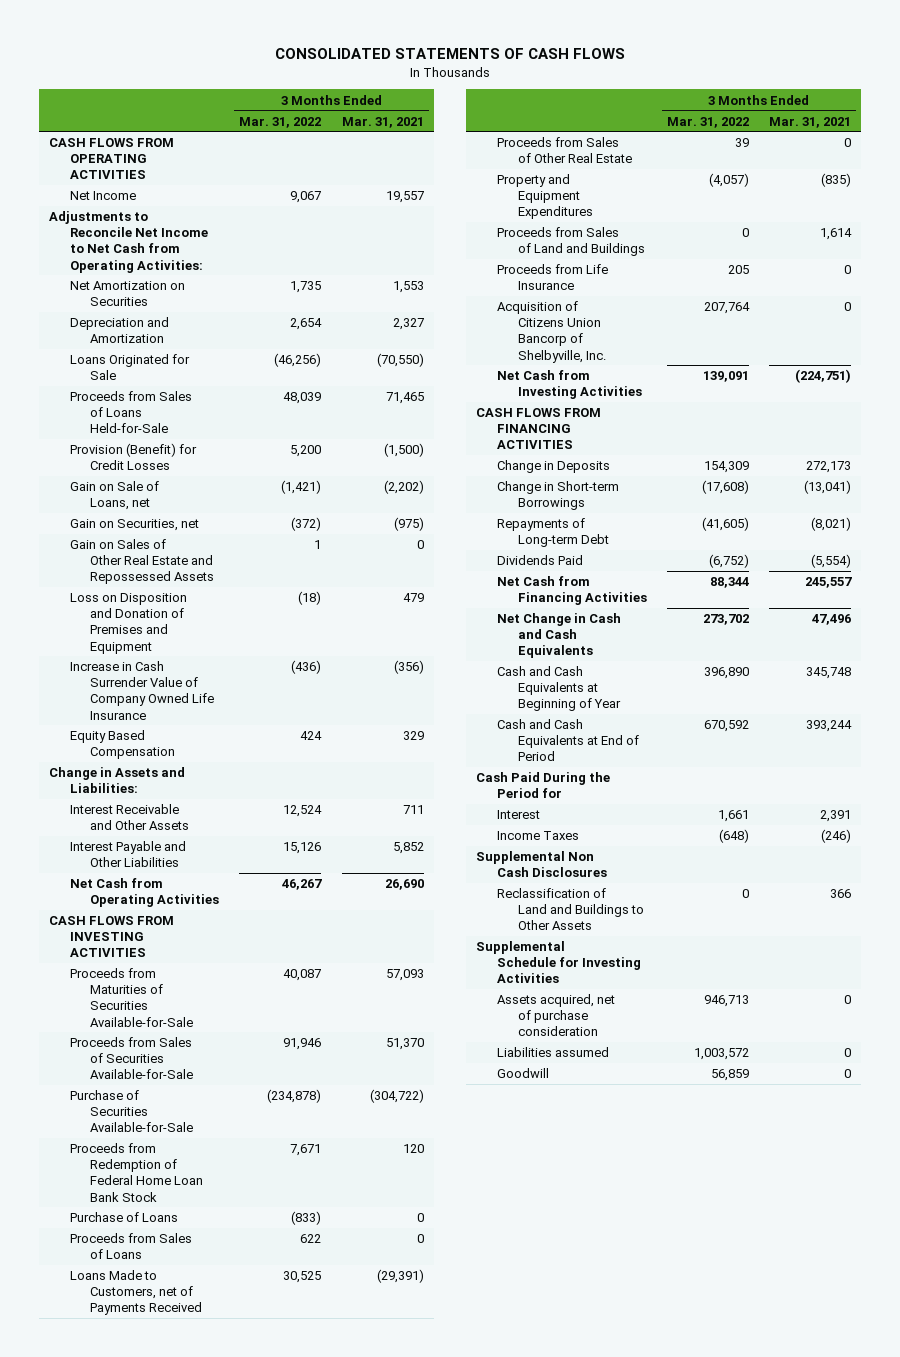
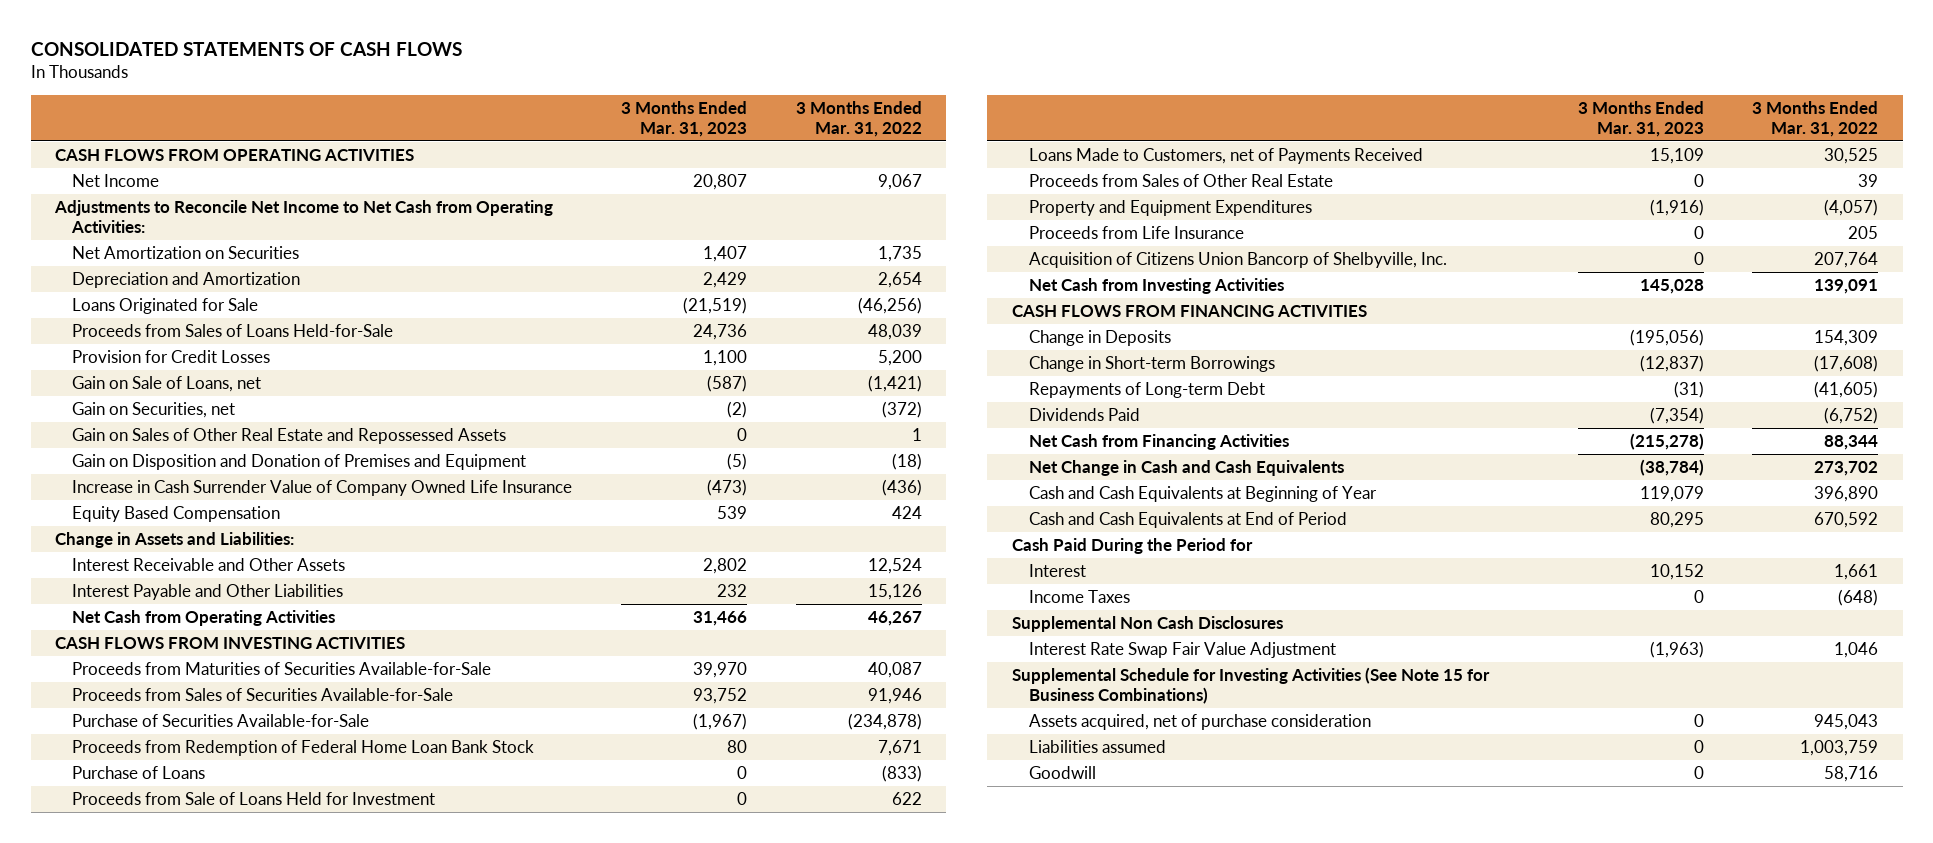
- | 3 Months Ended Mar. 31, 2022 | 3 Months Ended Mar. 31, 2021
+ | 3 Months Ended Mar. 31, 2023 | 3 Months Ended Mar. 31, 2022
- Provision (Benefit) for Credit Losses | 5,200 | (1,500)
+ Provision for Credit Losses | 1,100 | 5,200
- Loss on Disposition and Donation of Premises and Equipment | (18) | 479
+ Gain on Disposition and Donation of Premises and Equipment | (5) | (18)
- Proceeds from Sales of Loans | 622 | 0
+ Proceeds from Sale of Loans Held for Investment | 0 | 622
- Proceeds from Sales of Land and Buildings | 0 | 1,614
- Reclassification of Land and Buildings to Other Assets | 0 | 366
- Supplemental Schedule for Investing Activities
- Assets acquired, net of purchase consideration | 946,713 | 0
- Liabilities assumed | 1,003,572 | 0
- Goodwill | 56,859 | 0
+ Interest Rate Swap Fair Value Adjustment | (1,963) | 1,046
+ Supplemental Schedule for Investing Activities (See Note 15 for Business Combinations)
+ Assets acquired, net of purchase consideration | 0 | 945,043
+ Liabilities assumed | 0 | 1,003,759
+ Goodwill | 0 | 58,716

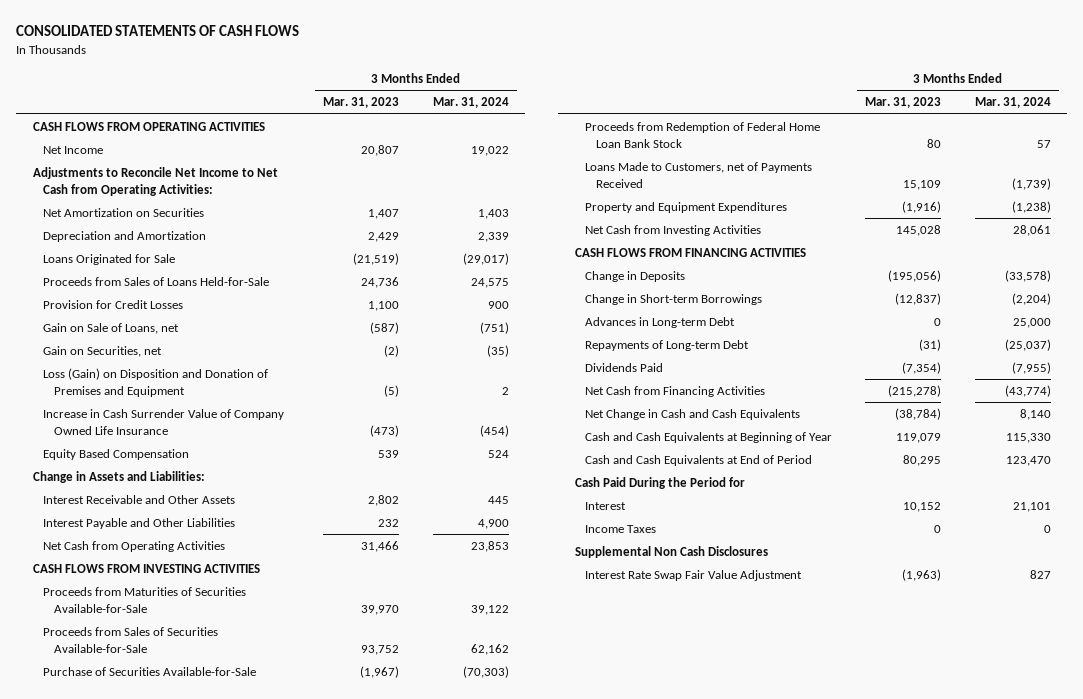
- | 3 Months Ended Mar. 31, 2023 | 3 Months Ended Mar. 31, 2022
+ | 3 Months Ended Mar. 31, 2023 | 3 Months Ended Mar. 31, 2024
- Gain on Sales of Other Real Estate and Repossessed Assets | 0 | 1
- Gain on Disposition and Donation of Premises and Equipment | (5) | (18)
+ Loss (Gain) on Disposition and Donation of Premises and Equipment | (5) | 2
- Purchase of Loans | 0 | (833)
- Proceeds from Sale of Loans Held for Investment | 0 | 622
- Proceeds from Sales of Other Real Estate | 0 | 39
- Proceeds from Life Insurance | 0 | 205
- Acquisition of Citizens Union Bancorp of Shelbyville, Inc. | 0 | 207,764
+ Advances in Long-term Debt | 0 | 25,000
- Supplemental Schedule for Investing Activities (See Note 15 for Business Combinations)
- Assets acquired, net of purchase consideration | 0 | 945,043
- Liabilities assumed | 0 | 1,003,759
- Goodwill | 0 | 58,716

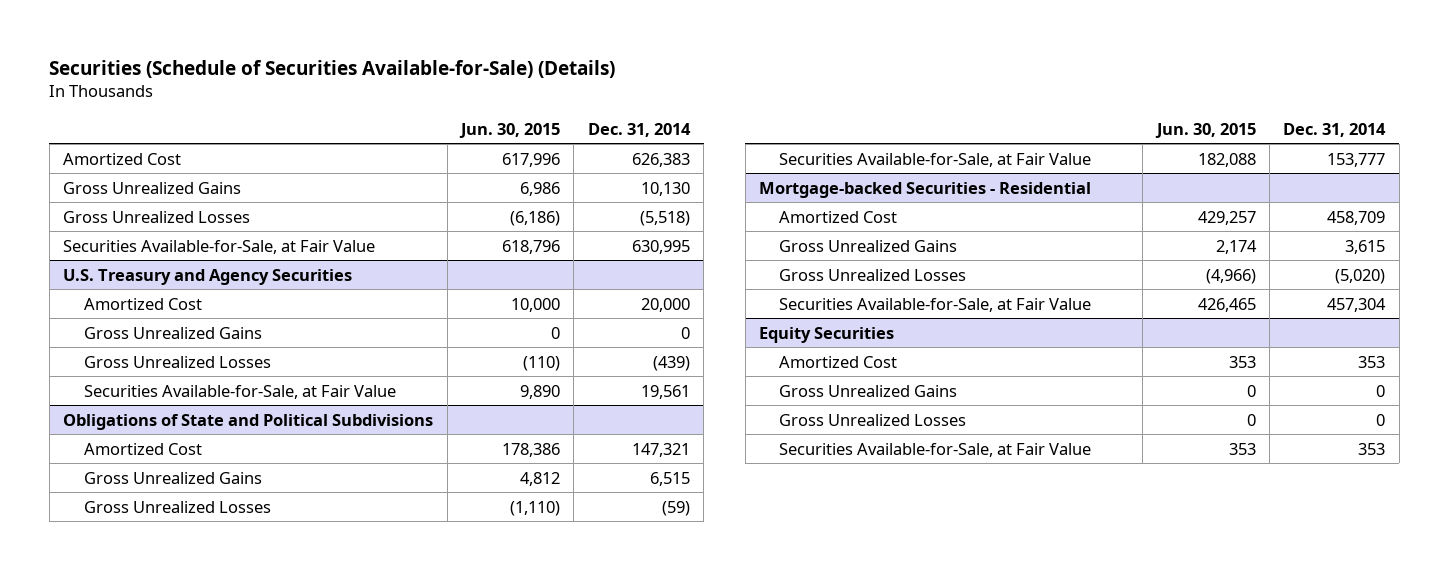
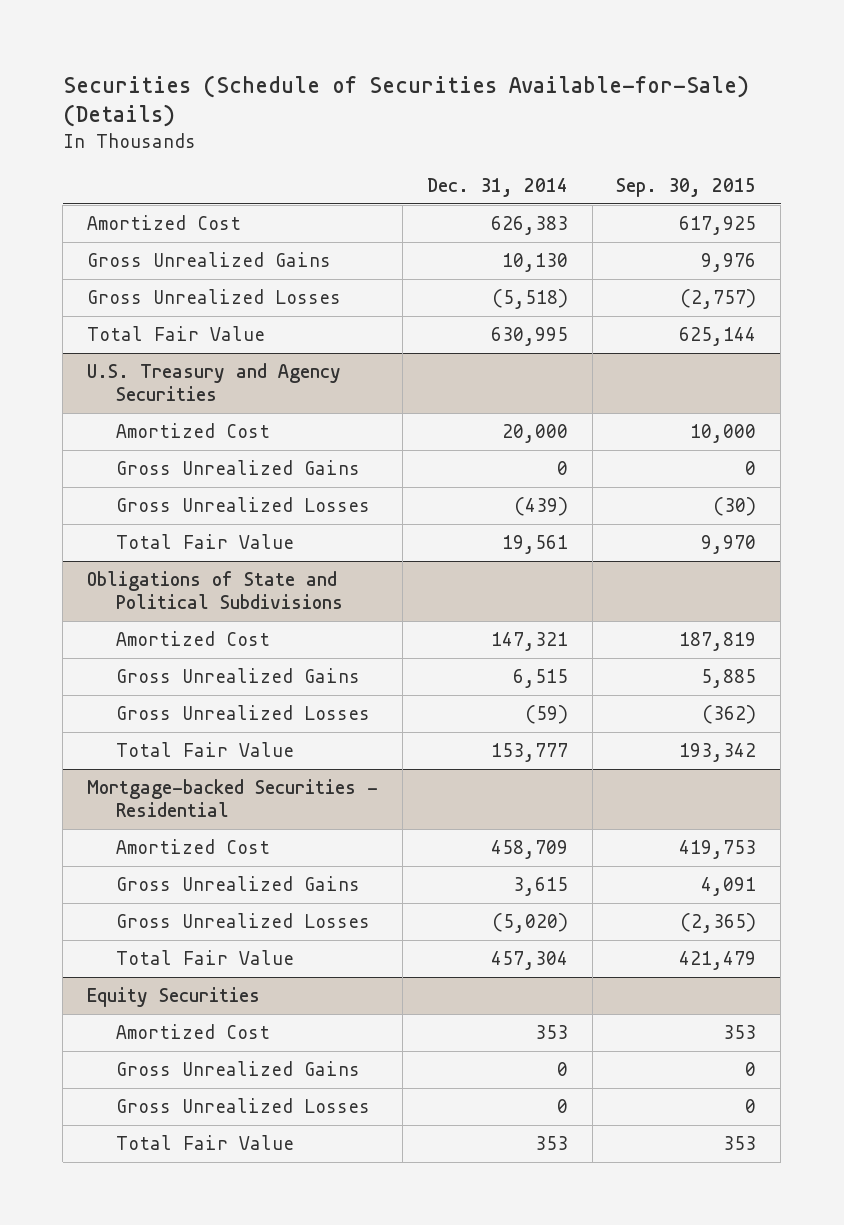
- | Jun. 30, 2015 | Dec. 31, 2014
+ | Dec. 31, 2014 | Sep. 30, 2015
- Securities Available-for-Sale, at Fair Value | 618,796 | 630,995
+ Total Fair Value | 630,995 | 625,144
@ U.S. Treasury and Agency Securities
- Securities Available-for-Sale, at Fair Value | 9,890 | 19,561
+ Total Fair Value | 19,561 | 9,970
@ Obligations of State and Political Subdivisions
- Securities Available-for-Sale, at Fair Value | 182,088 | 153,777
+ Total Fair Value | 153,777 | 193,342
@ Mortgage-backed Securities - Residential
- Securities Available-for-Sale, at Fair Value | 426,465 | 457,304
+ Total Fair Value | 457,304 | 421,479
@ Equity Securities
- Securities Available-for-Sale, at Fair Value | 353 | 353
+ Total Fair Value | 353 | 353

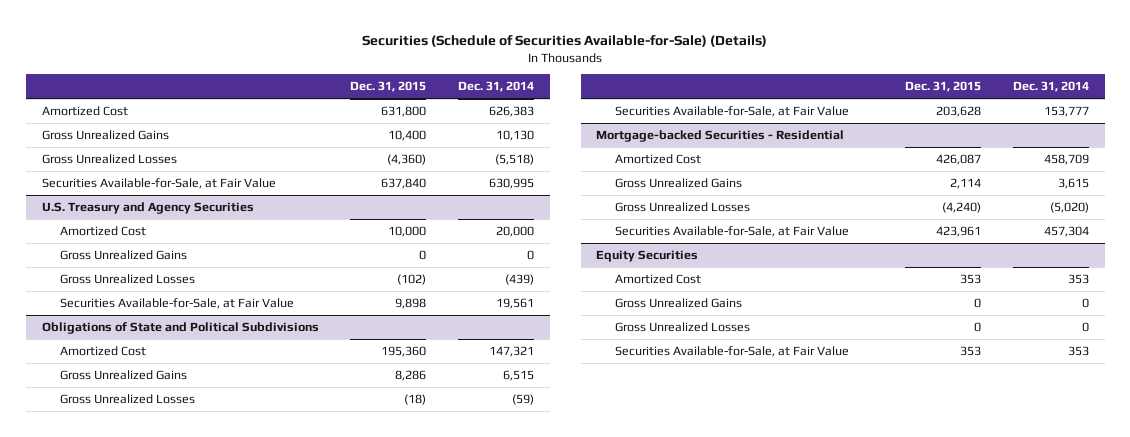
- | Dec. 31, 2014 | Sep. 30, 2015
+ | Dec. 31, 2015 | Dec. 31, 2014
- Total Fair Value | 630,995 | 625,144
+ Securities Available-for-Sale, at Fair Value | 637,840 | 630,995
@ U.S. Treasury and Agency Securities
- Total Fair Value | 19,561 | 9,970
+ Securities Available-for-Sale, at Fair Value | 9,898 | 19,561
@ Obligations of State and Political Subdivisions
- Total Fair Value | 153,777 | 193,342
+ Securities Available-for-Sale, at Fair Value | 203,628 | 153,777
@ Mortgage-backed Securities - Residential
- Total Fair Value | 457,304 | 421,479
+ Securities Available-for-Sale, at Fair Value | 423,961 | 457,304
@ Equity Securities
- Total Fair Value | 353 | 353
+ Securities Available-for-Sale, at Fair Value | 353 | 353

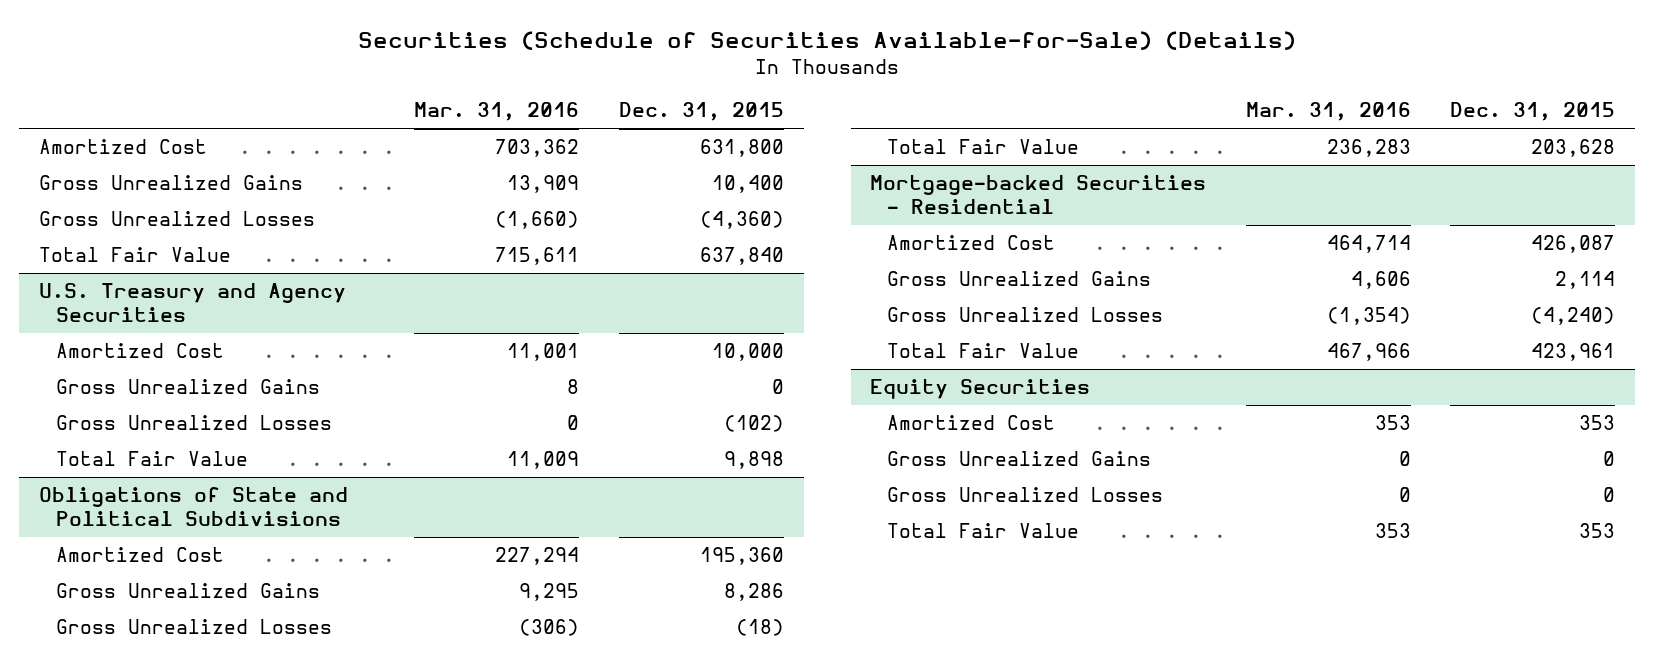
- | Dec. 31, 2015 | Dec. 31, 2014
+ | Mar. 31, 2016 | Dec. 31, 2015
- Securities Available-for-Sale, at Fair Value | 637,840 | 630,995
+ Total Fair Value | 715,611 | 637,840
@ U.S. Treasury and Agency Securities
- Securities Available-for-Sale, at Fair Value | 9,898 | 19,561
+ Total Fair Value | 11,009 | 9,898
@ Obligations of State and Political Subdivisions
- Securities Available-for-Sale, at Fair Value | 203,628 | 153,777
+ Total Fair Value | 236,283 | 203,628
@ Mortgage-backed Securities - Residential
- Securities Available-for-Sale, at Fair Value | 423,961 | 457,304
+ Total Fair Value | 467,966 | 423,961
@ Equity Securities
- Securities Available-for-Sale, at Fair Value | 353 | 353
+ Total Fair Value | 353 | 353

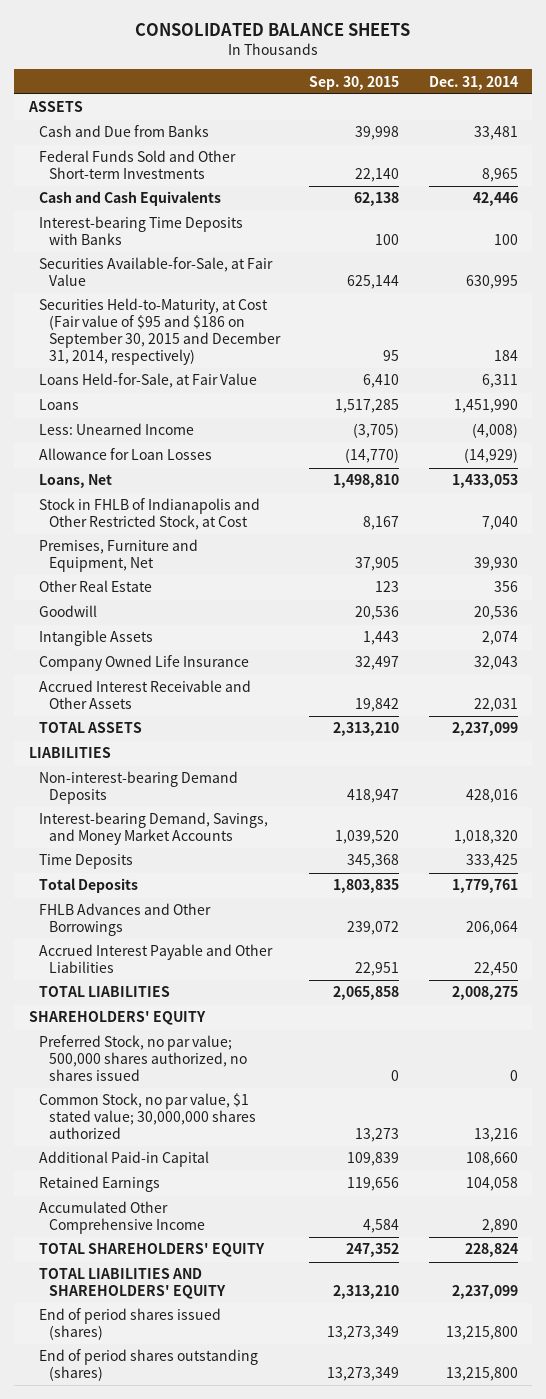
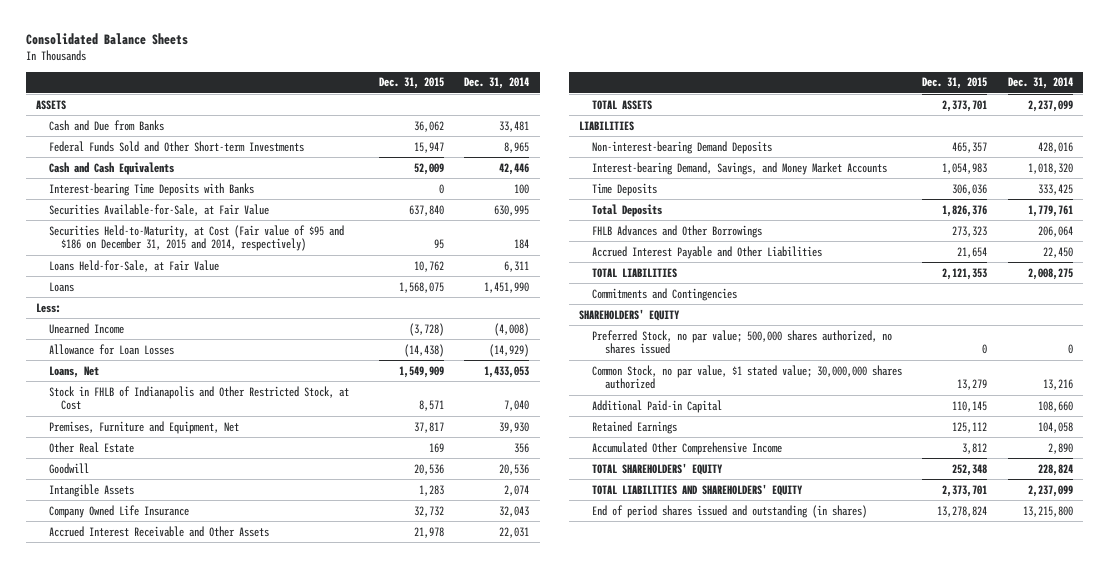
- CONSOLIDATED BALANCE SHEETS
+ Consolidated Balance Sheets
- | Sep. 30, 2015 | Dec. 31, 2014
+ | Dec. 31, 2015 | Dec. 31, 2014
- Securities Held-to-Maturity, at Cost (Fair value of $95 and $186 on September 30, 2015 and December 31, 2014, respectively) | 95 | 184
+ Securities Held-to-Maturity, at Cost (Fair value of $95 and $186 on December 31, 2015 and 2014, respectively) | 95 | 184
- Less: Unearned Income | (3,705) | (4,008)
+ Less:
+ Unearned Income | (3,728) | (4,008)
+ Commitments and Contingencies
- End of period shares issued (shares) | 13,273,349 | 13,215,800
- End of period shares outstanding (shares) | 13,273,349 | 13,215,800
+ End of period shares issued and outstanding (in shares) | 13,278,824 | 13,215,800

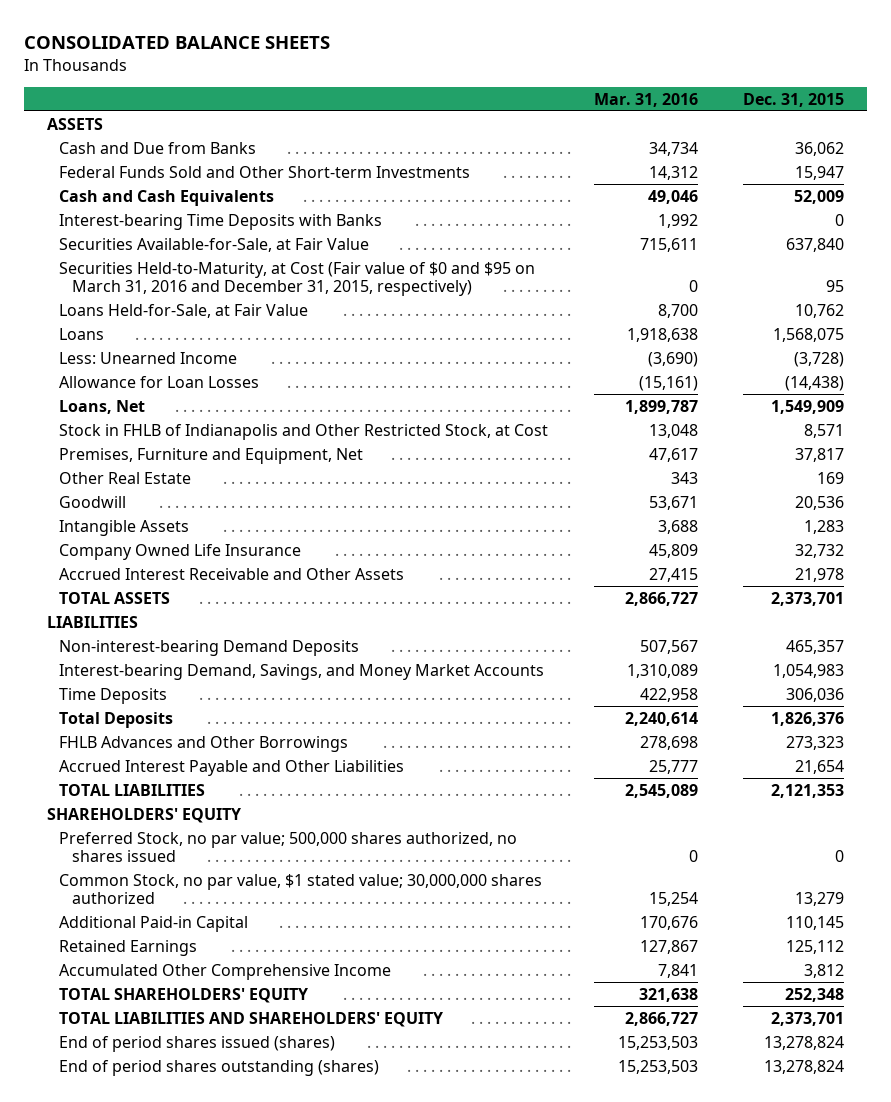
- Consolidated Balance Sheets
+ CONSOLIDATED BALANCE SHEETS
- | Dec. 31, 2015 | Dec. 31, 2014
+ | Mar. 31, 2016 | Dec. 31, 2015
- Securities Held-to-Maturity, at Cost (Fair value of $95 and $186 on December 31, 2015 and 2014, respectively) | 95 | 184
+ Securities Held-to-Maturity, at Cost (Fair value of $0 and $95 on March 31, 2016 and December 31, 2015, respectively) | 0 | 95
- Less:
- Unearned Income | (3,728) | (4,008)
+ Less: Unearned Income | (3,690) | (3,728)
- Commitments and Contingencies
- End of period shares issued and outstanding (in shares) | 13,278,824 | 13,215,800
+ End of period shares issued (shares) | 15,253,503 | 13,278,824
+ End of period shares outstanding (shares) | 15,253,503 | 13,278,824

